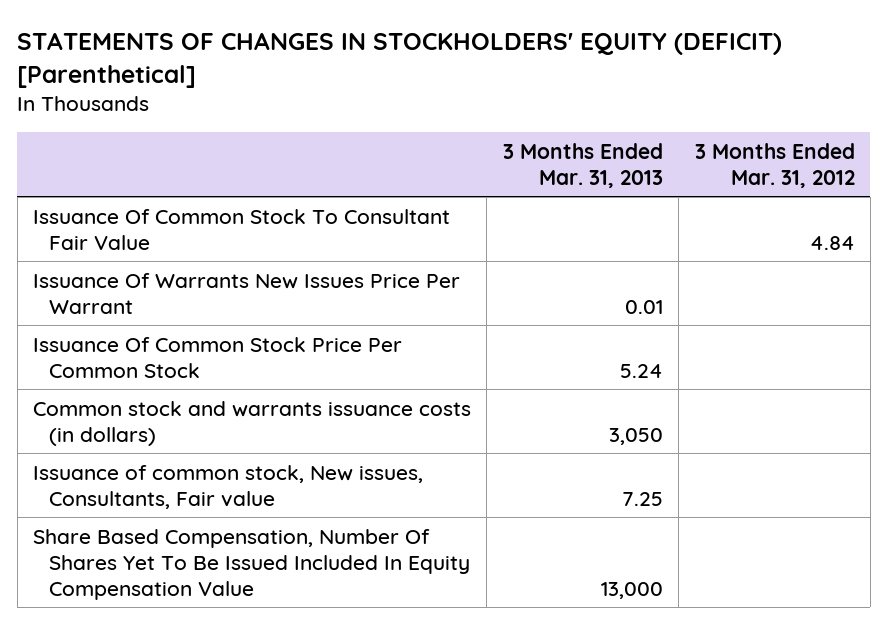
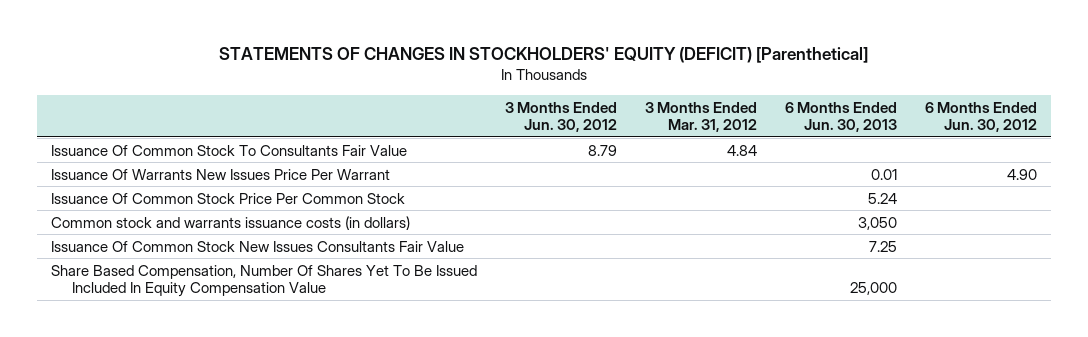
- | 3 Months Ended Mar. 31, 2013 | 3 Months Ended Mar. 31, 2012
+ | 3 Months Ended Jun. 30, 2012 | 3 Months Ended Mar. 31, 2012 | 6 Months Ended Jun. 30, 2013 | 6 Months Ended Jun. 30, 2012
- Issuance Of Common Stock To Consultant Fair Value | | 4.84
+ Issuance Of Common Stock To Consultants Fair Value | 8.79 | 4.84 | |
- Issuance of common stock, New issues, Consultants, Fair value | 7.25 |
+ Issuance Of Common Stock New Issues Consultants Fair Value | | | 7.25 |

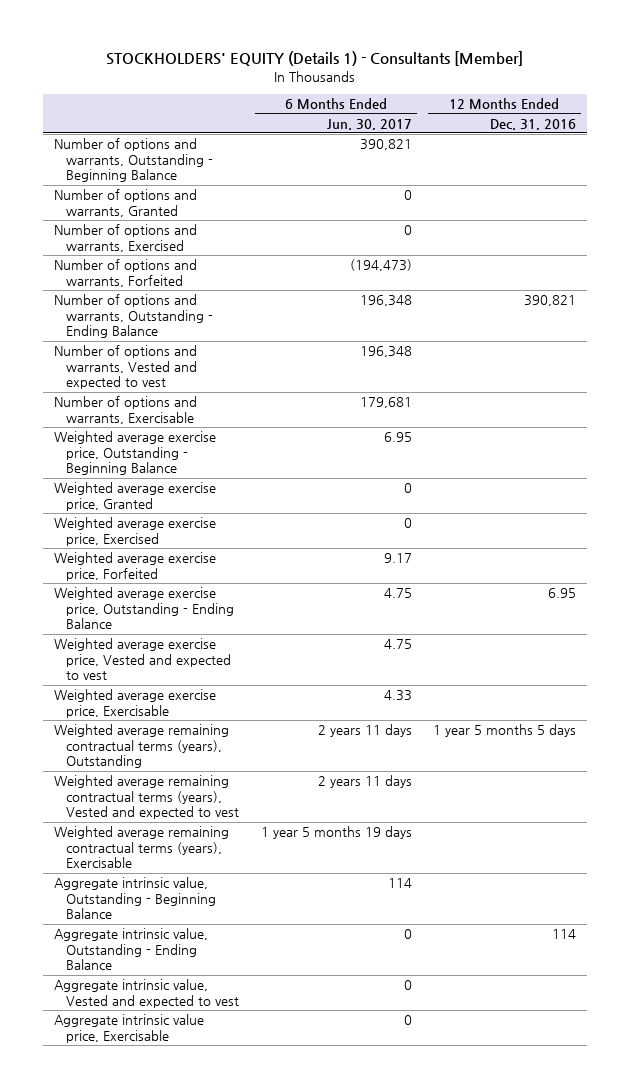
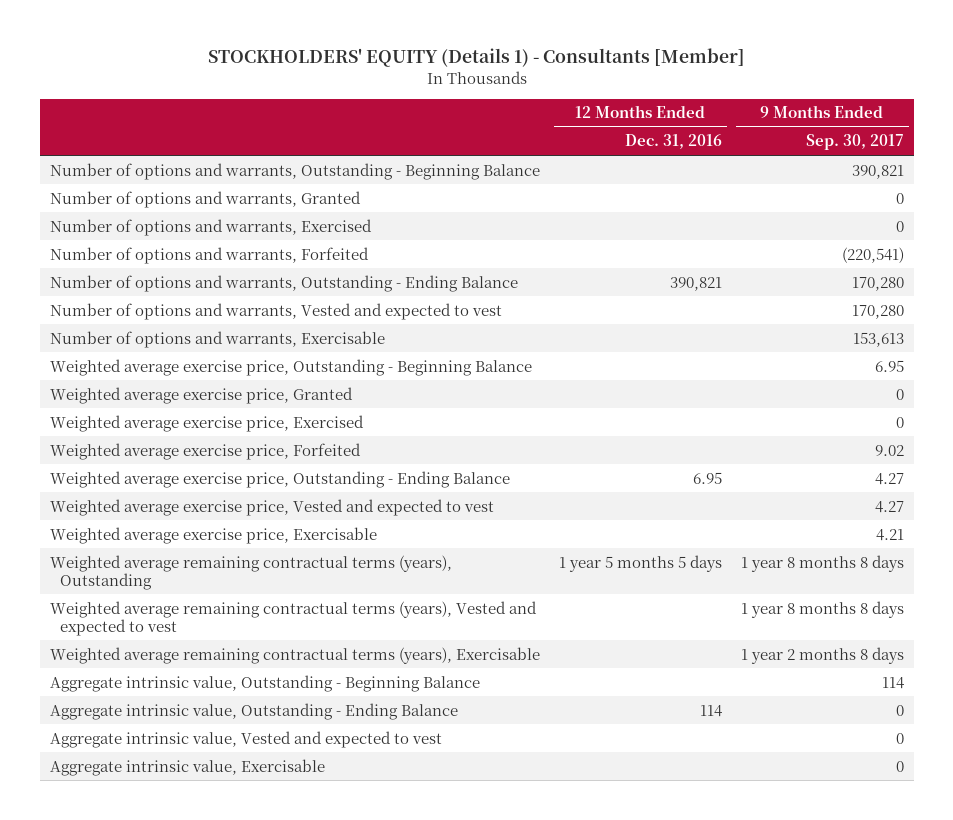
- | 6 Months Ended Jun. 30, 2017 | 12 Months Ended Dec. 31, 2016
+ | 12 Months Ended Dec. 31, 2016 | 9 Months Ended Sep. 30, 2017
- Aggregate intrinsic value price, Exercisable | 0 |
+ Aggregate intrinsic value, Exercisable | | 0

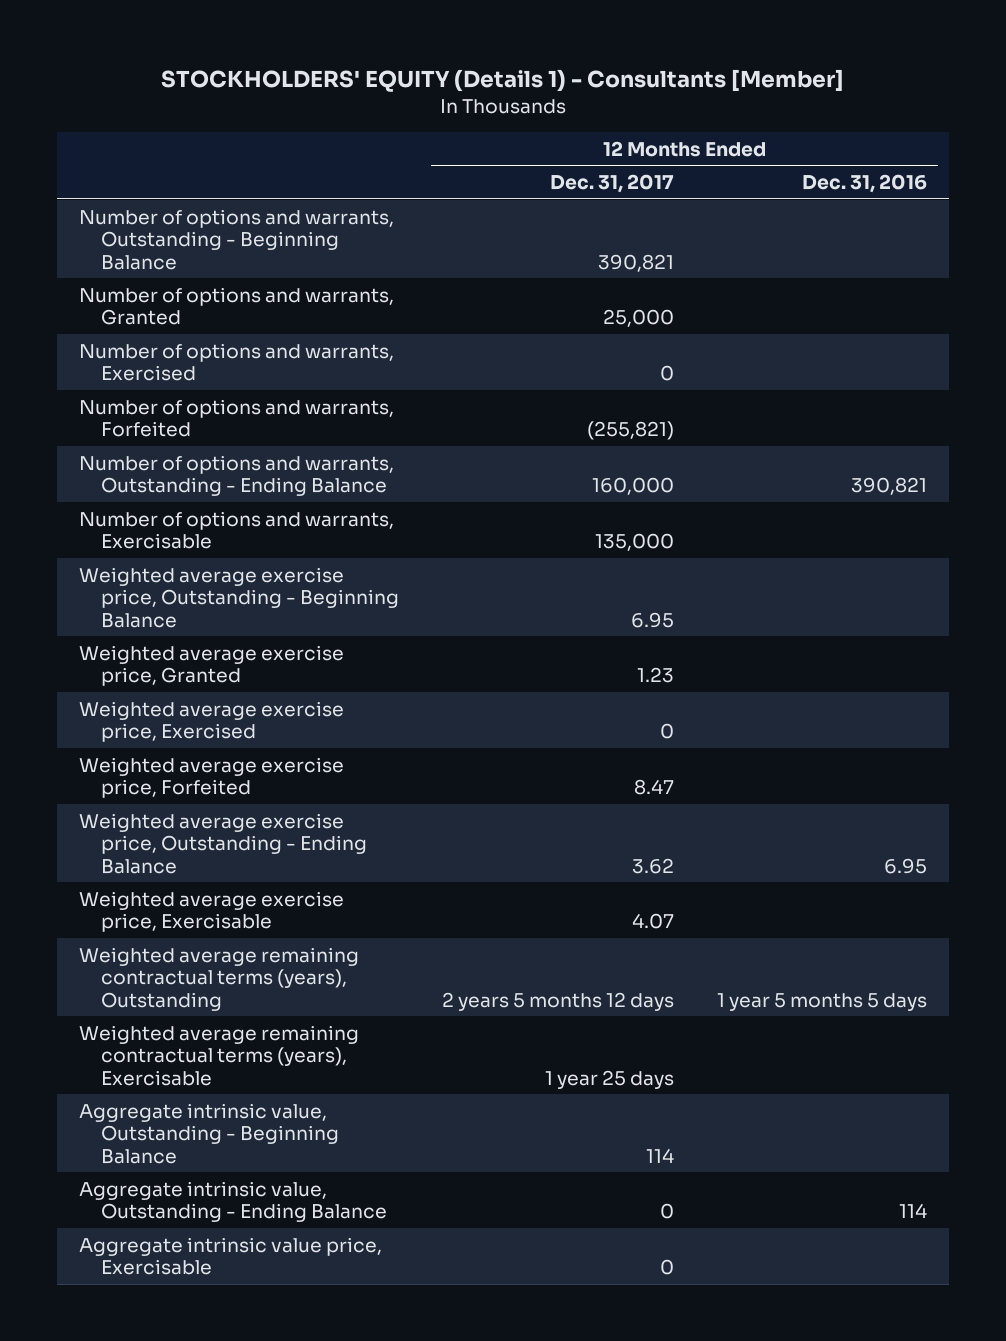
- | 12 Months Ended Dec. 31, 2016 | 9 Months Ended Sep. 30, 2017
+ | 12 Months Ended Dec. 31, 2017 | 12 Months Ended Dec. 31, 2016
- Number of options and warrants, Vested and expected to vest | | 170,280
- Weighted average exercise price, Vested and expected to vest | | 4.27
- Weighted average remaining contractual terms (years), Vested and expected to vest | | 1 year 8 months 8 days
- Aggregate intrinsic value, Vested and expected to vest | | 0
- Aggregate intrinsic value, Exercisable | | 0
+ Aggregate intrinsic value price, Exercisable | 0 |

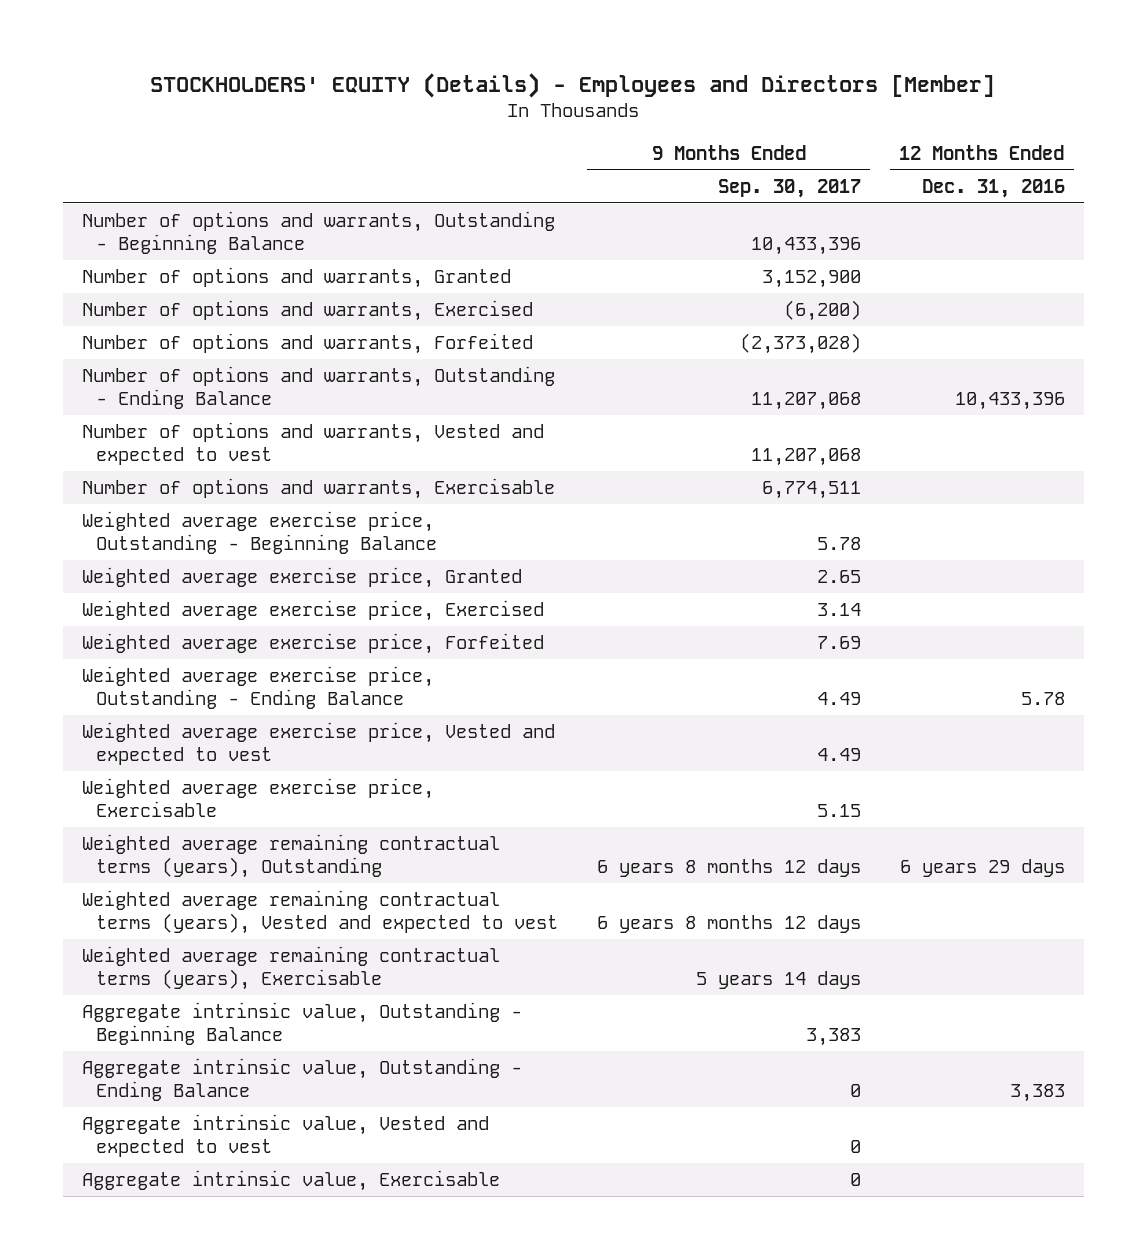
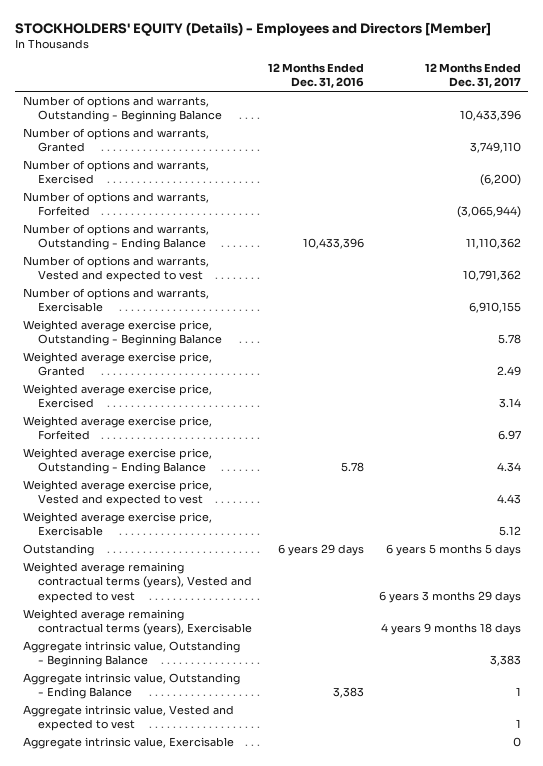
- | 9 Months Ended Sep. 30, 2017 | 12 Months Ended Dec. 31, 2016
+ | 12 Months Ended Dec. 31, 2016 | 12 Months Ended Dec. 31, 2017
- Weighted average remaining contractual terms (years), Outstanding | 6 years 8 months 12 days | 6 years 29 days
+ Outstanding | 6 years 29 days | 6 years 5 months 5 days

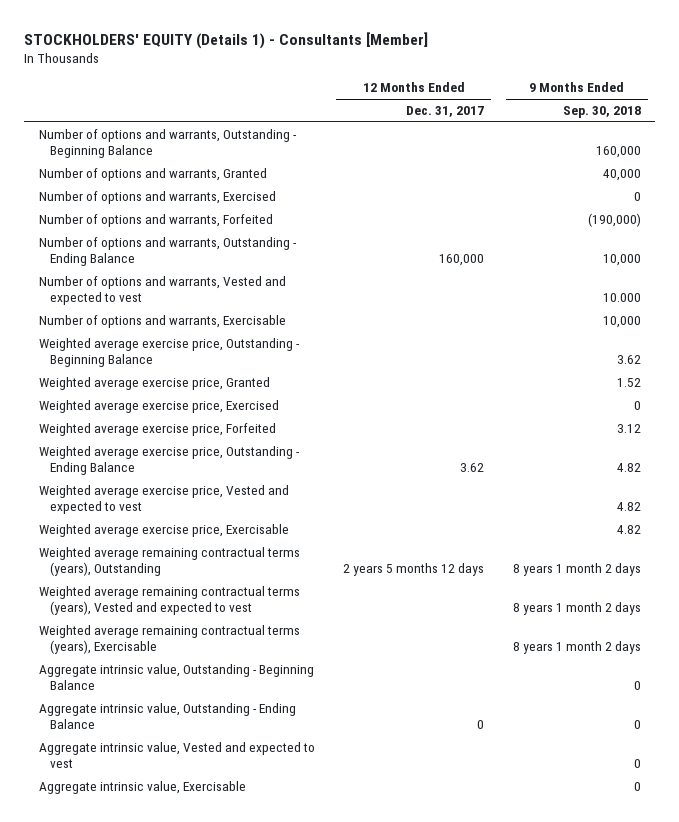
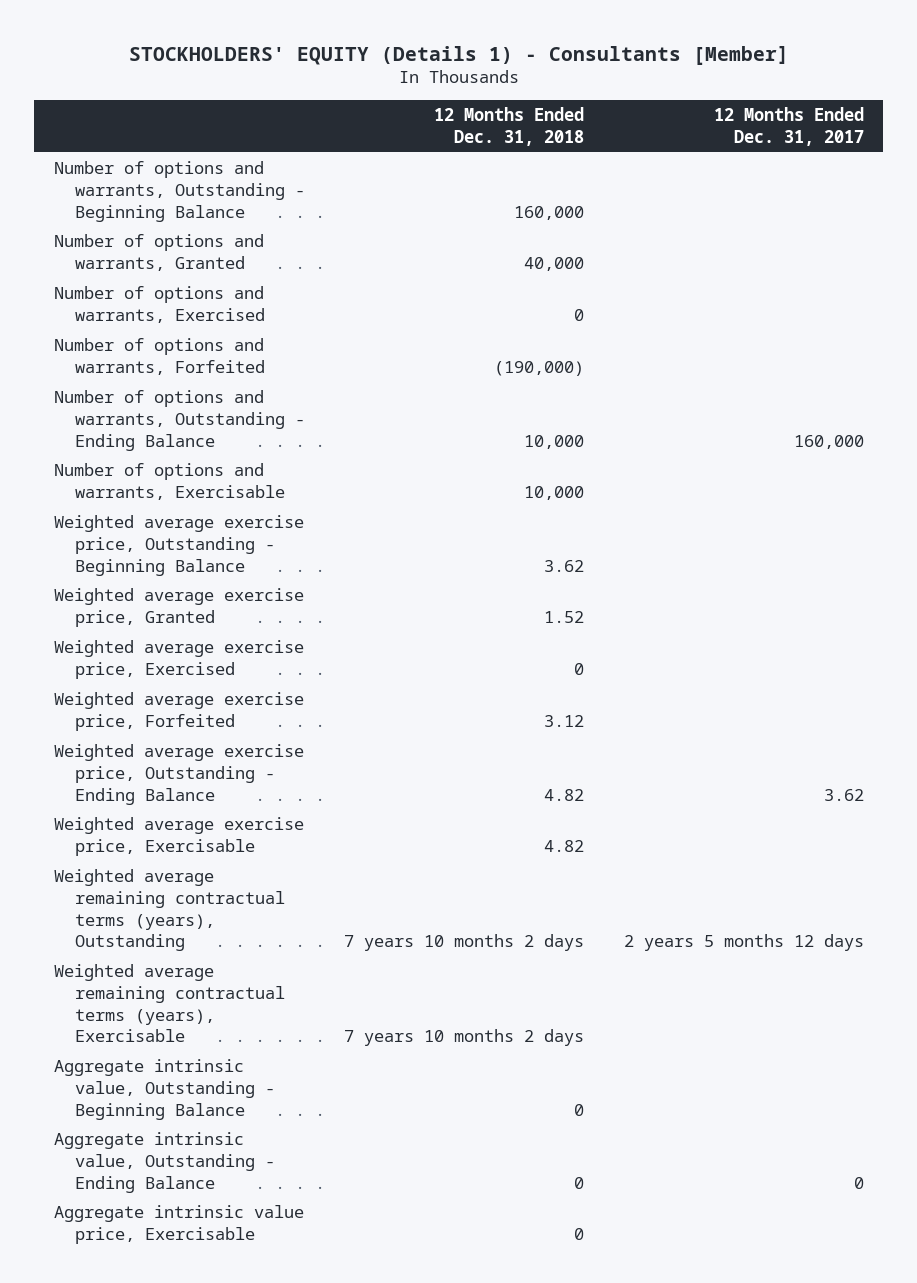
- | 12 Months Ended Dec. 31, 2017 | 9 Months Ended Sep. 30, 2018
+ | 12 Months Ended Dec. 31, 2018 | 12 Months Ended Dec. 31, 2017
- Number of options and warrants, Vested and expected to vest | | 10.000
- Weighted average exercise price, Vested and expected to vest | | 4.82
- Weighted average remaining contractual terms (years), Vested and expected to vest | | 8 years 1 month 2 days
- Aggregate intrinsic value, Vested and expected to vest | | 0
- Aggregate intrinsic value, Exercisable | | 0
+ Aggregate intrinsic value price, Exercisable | 0 |

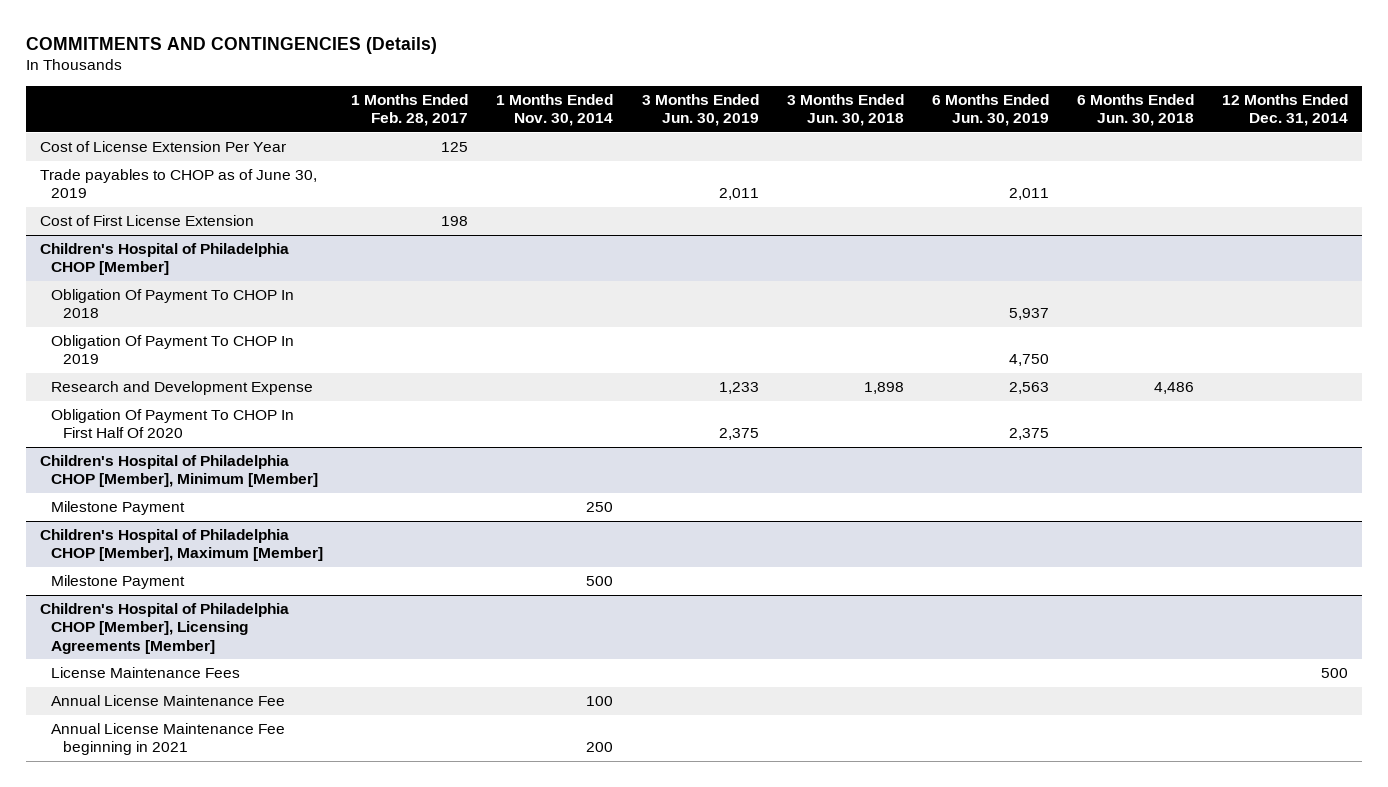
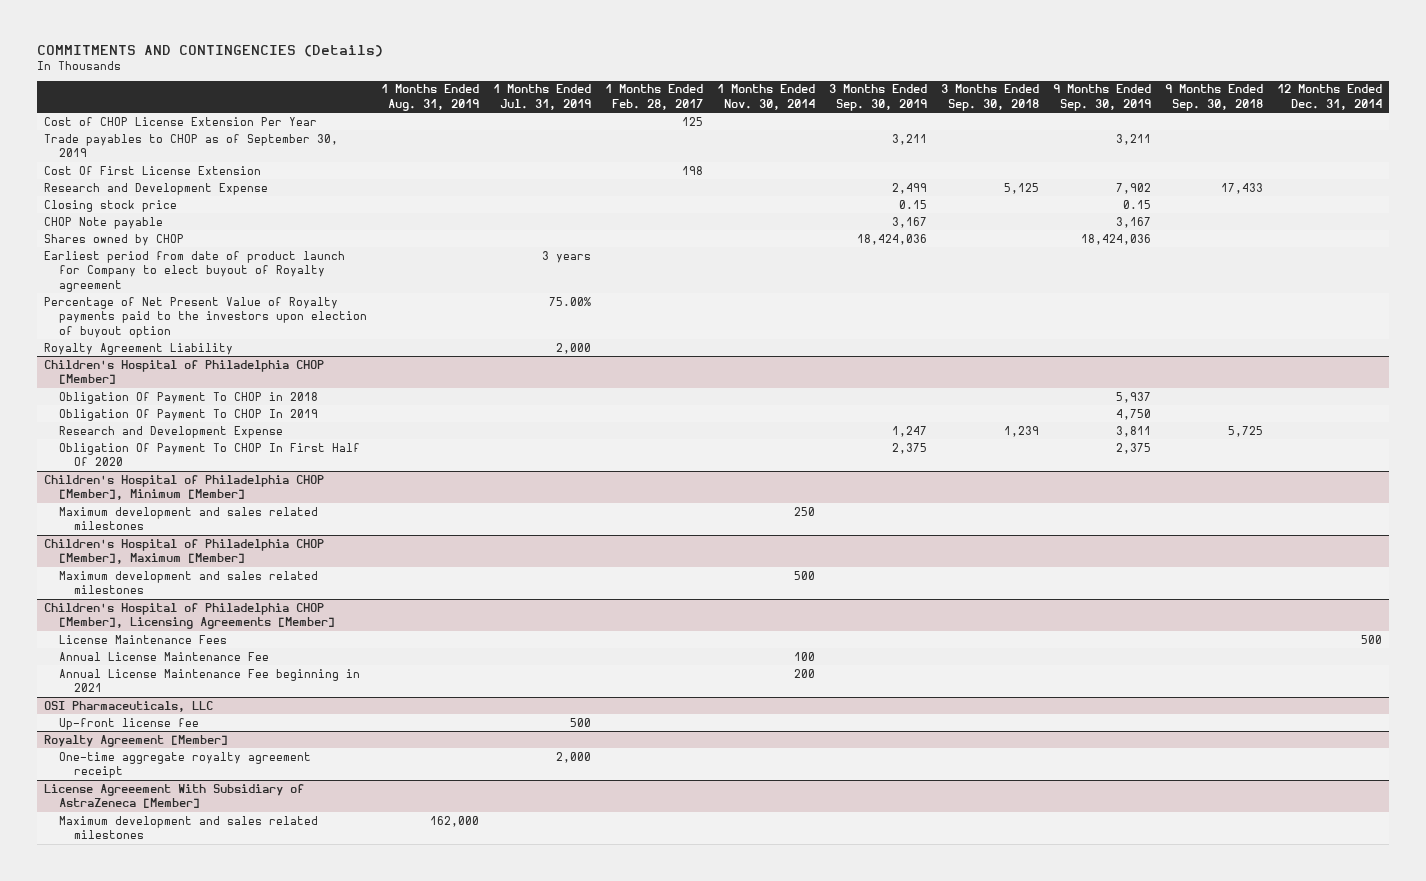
- | 1 Months Ended Feb. 28, 2017 | 1 Months Ended Nov. 30, 2014 | 3 Months Ended Jun. 30, 2019 | 3 Months Ended Jun. 30, 2018 | 6 Months Ended Jun. 30, 2019 | 6 Months Ended Jun. 30, 2018 | 12 Months Ended Dec. 31, 2014
+ | 1 Months Ended Aug. 31, 2019 | 1 Months Ended Jul. 31, 2019 | 1 Months Ended Feb. 28, 2017 | 1 Months Ended Nov. 30, 2014 | 3 Months Ended Sep. 30, 2019 | 3 Months Ended Sep. 30, 2018 | 9 Months Ended Sep. 30, 2019 | 9 Months Ended Sep. 30, 2018 | 12 Months Ended Dec. 31, 2014
- Cost of License Extension Per Year | 125 | | | | | |
- Trade payables to CHOP as of June 30, 2019 | | | 2,011 | | 2,011 | |
- Cost of First License Extension | 198 | | | | | |
+ Cost of CHOP License Extension Per Year | | | 125 | | | | | |
+ Trade payables to CHOP as of September 30, 2019 | | | | | 3,211 | | 3,211 | |
+ Cost Of First License Extension | | | 198 | | | | | |
+ Research and Development Expense | | | | | 2,499 | 5,125 | 7,902 | 17,433 |
+ Closing stock price | | | | | 0.15 | | 0.15 | |
+ CHOP Note payable | | | | | 3,167 | | 3,167 | |
+ Shares owned by CHOP | | | | | 18,424,036 | | 18,424,036 | |
+ Earliest period from date of product launch for Company to elect buyout of Royalty agreement | | 3 years | | | | | | |
+ Percentage of Net Present Value of Royalty payments paid to the investors upon election of buyout option | | 75.00% | | | | | | |
+ Royalty Agreement Liability | | 2,000 | | | | | | |
@ Children's Hospital of Philadelphia CHOP [Member]
- Obligation Of Payment To CHOP In 2018 | | | | | 5,937 | |
+ Obligation Of Payment To CHOP in 2018 | | | | | | | 5,937 | |
@ Children's Hospital of Philadelphia CHOP [Member], Minimum [Member]
- Milestone Payment | | 250 | | | | |
+ Maximum development and sales related milestones | | | | 250 | | | | |
@ Children's Hospital of Philadelphia CHOP [Member], Maximum [Member]
- Milestone Payment | | 500 | | | | |
+ Maximum development and sales related milestones | | | | 500 | | | | |
+ OSI Pharmaceuticals, LLC
+ Up-front license fee | | 500 | | | | | | |
+ Royalty Agreement [Member]
+ One-time aggregate royalty agreement receipt | | 2,000 | | | | | | |
+ License Agreeement With Subsidiary of AstraZeneca [Member]
+ Maximum development and sales related milestones | 162,000 | | | | | | | |

